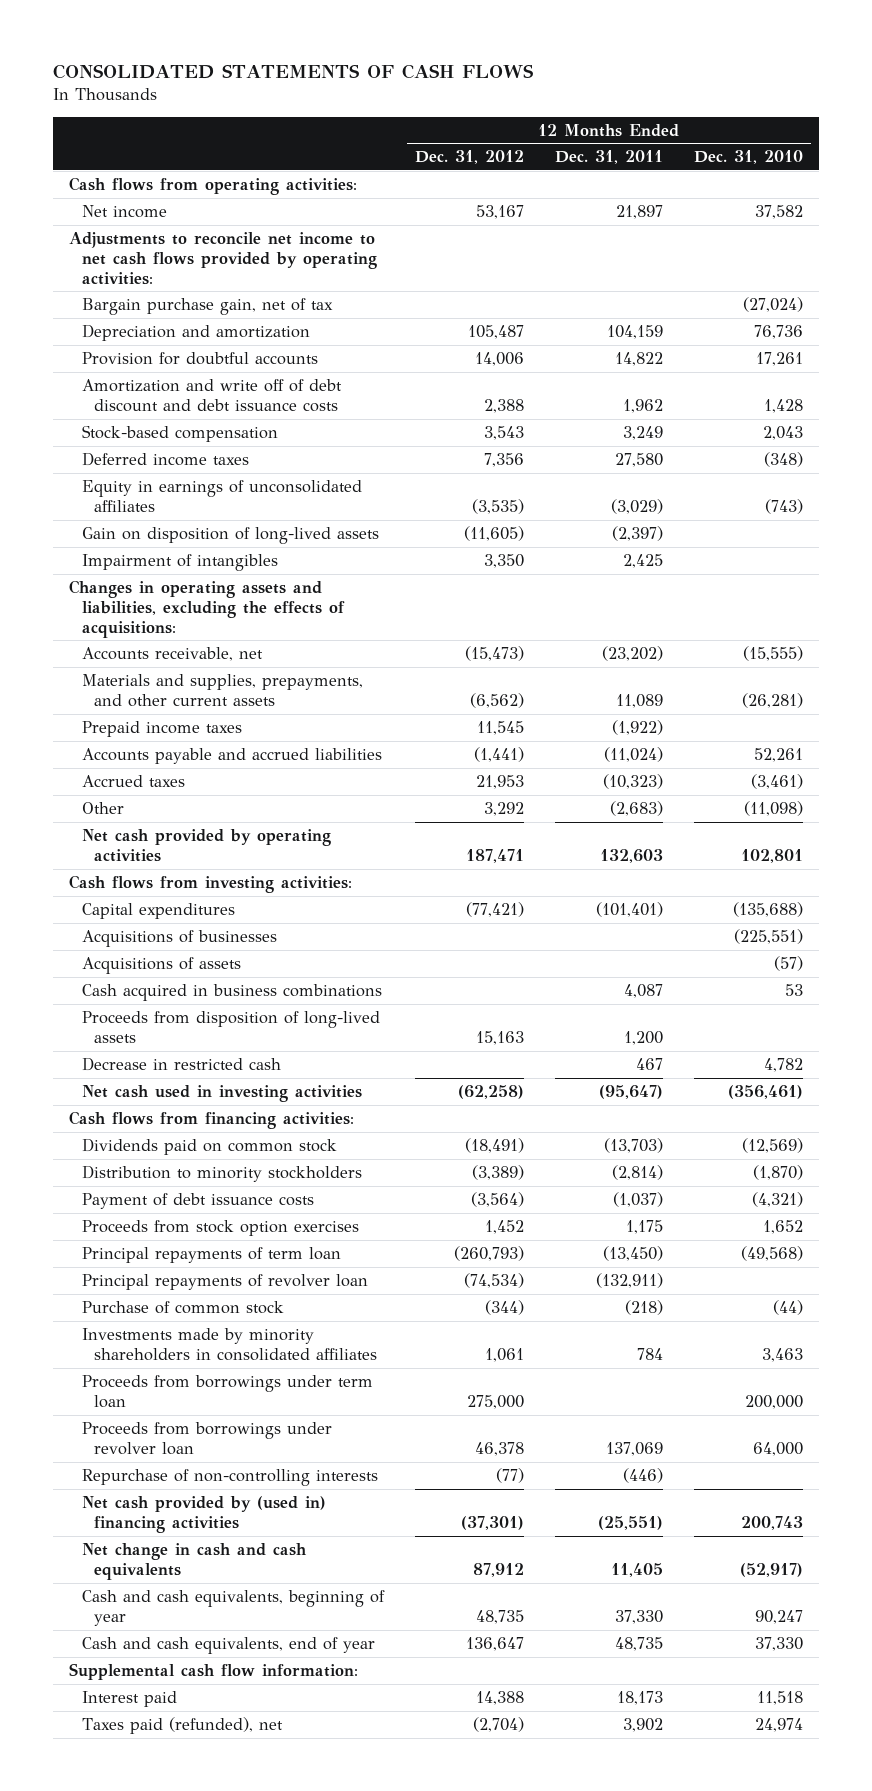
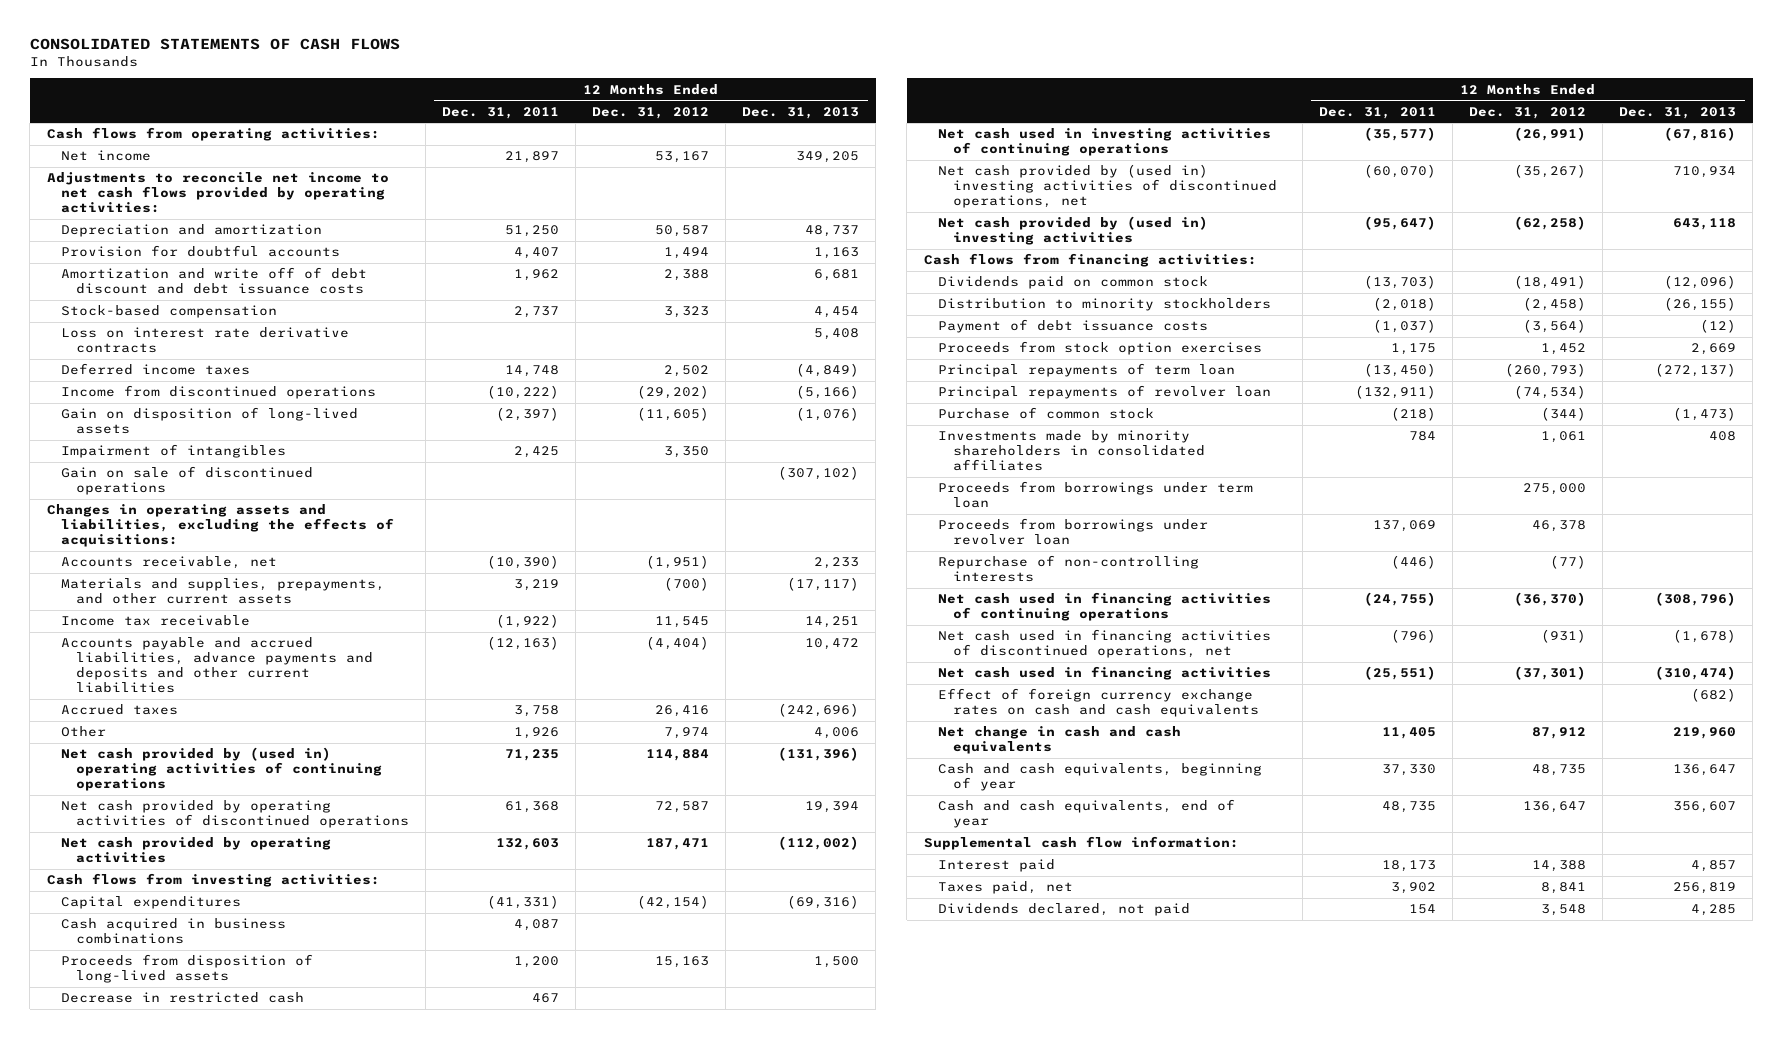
- | 12 Months Ended Dec. 31, 2012 | 12 Months Ended Dec. 31, 2011 | 12 Months Ended Dec. 31, 2010
+ | 12 Months Ended Dec. 31, 2011 | 12 Months Ended Dec. 31, 2012 | 12 Months Ended Dec. 31, 2013
- Bargain purchase gain, net of tax | | | (27,024)
- Depreciation and amortization | 105,487 | 104,159 | 76,736
- Provision for doubtful accounts | 14,006 | 14,822 | 17,261
+ Depreciation and amortization | 51,250 | 50,587 | 48,737
+ Provision for doubtful accounts | 4,407 | 1,494 | 1,163
- Stock-based compensation | 3,543 | 3,249 | 2,043
- Deferred income taxes | 7,356 | 27,580 | (348)
- Equity in earnings of unconsolidated affiliates | (3,535) | (3,029) | (743)
+ Stock-based compensation | 2,737 | 3,323 | 4,454
+ Loss on interest rate derivative contracts | | | 5,408
+ Deferred income taxes | 14,748 | 2,502 | (4,849)
+ Income from discontinued operations | (10,222) | (29,202) | (5,166)
+ Gain on sale of discontinued operations | | | (307,102)
- Accounts receivable, net | (15,473) | (23,202) | (15,555)
- Materials and supplies, prepayments, and other current assets | (6,562) | 11,089 | (26,281)
- Prepaid income taxes | 11,545 | (1,922) |
- Accounts payable and accrued liabilities | (1,441) | (11,024) | 52,261
- Accrued taxes | 21,953 | (10,323) | (3,461)
- Other | 3,292 | (2,683) | (11,098)
+ Accounts receivable, net | (10,390) | (1,951) | 2,233
+ Materials and supplies, prepayments, and other current assets | 3,219 | (700) | (17,117)
+ Income tax receivable | (1,922) | 11,545 | 14,251
+ Accounts payable and accrued liabilities, advance payments and deposits and other current liabilities | (12,163) | (4,404) | 10,472
+ Accrued taxes | 3,758 | 26,416 | (242,696)
+ Other | 1,926 | 7,974 | 4,006
+ Net cash provided by (used in) operating activities of continuing operations | 71,235 | 114,884 | (131,396)
+ Net cash provided by operating activities of discontinued operations | 61,368 | 72,587 | 19,394
- Capital expenditures | (77,421) | (101,401) | (135,688)
- Acquisitions of businesses | | | (225,551)
- Acquisitions of assets | | | (57)
+ Capital expenditures | (41,331) | (42,154) | (69,316)
- Net cash used in investing activities | (62,258) | (95,647) | (356,461)
+ Net cash used in investing activities of continuing operations | (35,577) | (26,991) | (67,816)
+ Net cash provided by (used in) investing activities of discontinued operations, net | (60,070) | (35,267) | 710,934
+ Net cash provided by (used in) investing activities | (95,647) | (62,258) | 643,118
- Distribution to minority stockholders | (3,389) | (2,814) | (1,870)
+ Distribution to minority stockholders | (2,018) | (2,458) | (26,155)
- Net cash provided by (used in) financing activities | (37,301) | (25,551) | 200,743
+ Net cash used in financing activities of continuing operations | (24,755) | (36,370) | (308,796)
+ Net cash used in financing activities of discontinued operations, net | (796) | (931) | (1,678)
+ Net cash used in financing activities | (25,551) | (37,301) | (310,474)
+ Effect of foreign currency exchange rates on cash and cash equivalents | | | (682)
- Taxes paid (refunded), net | (2,704) | 3,902 | 24,974
+ Taxes paid, net | 3,902 | 8,841 | 256,819
+ Dividends declared, not paid | 154 | 3,548 | 4,285

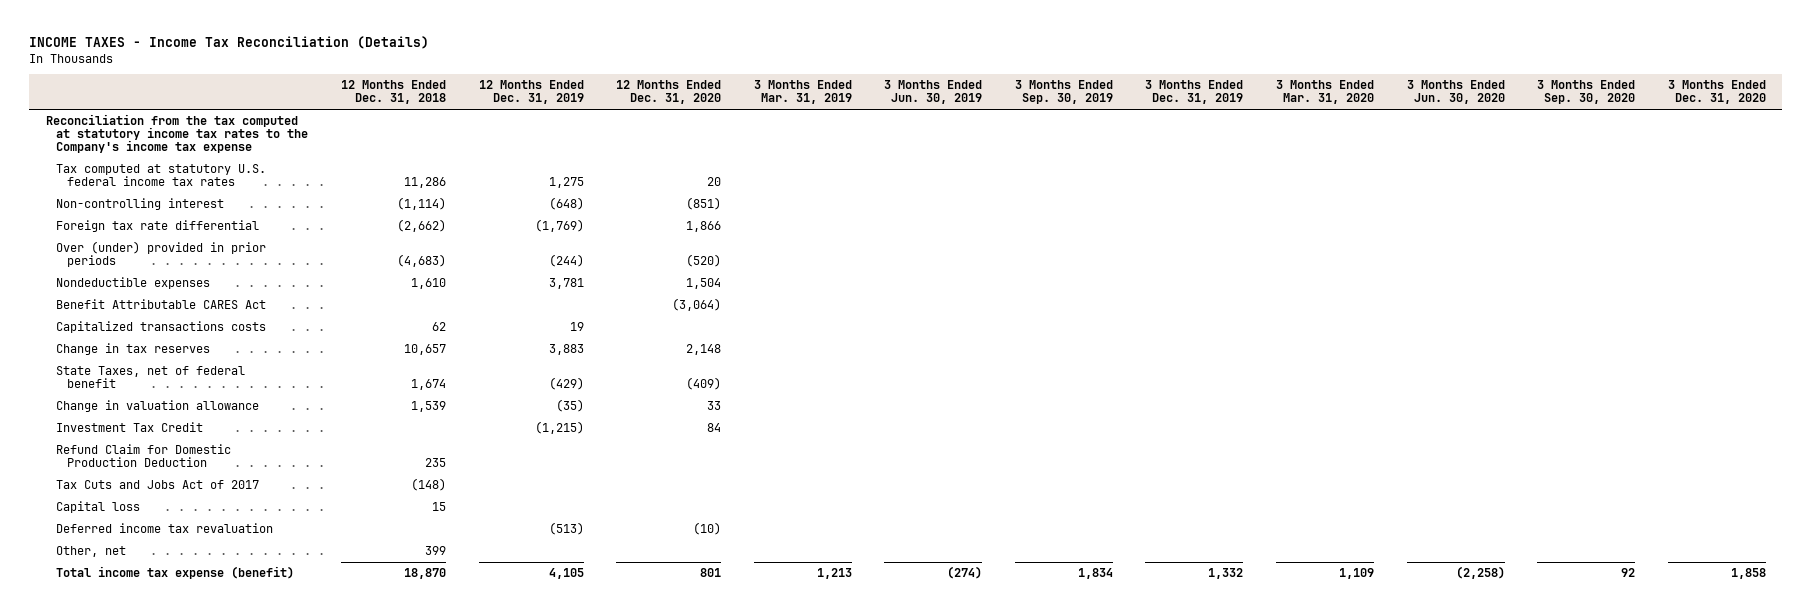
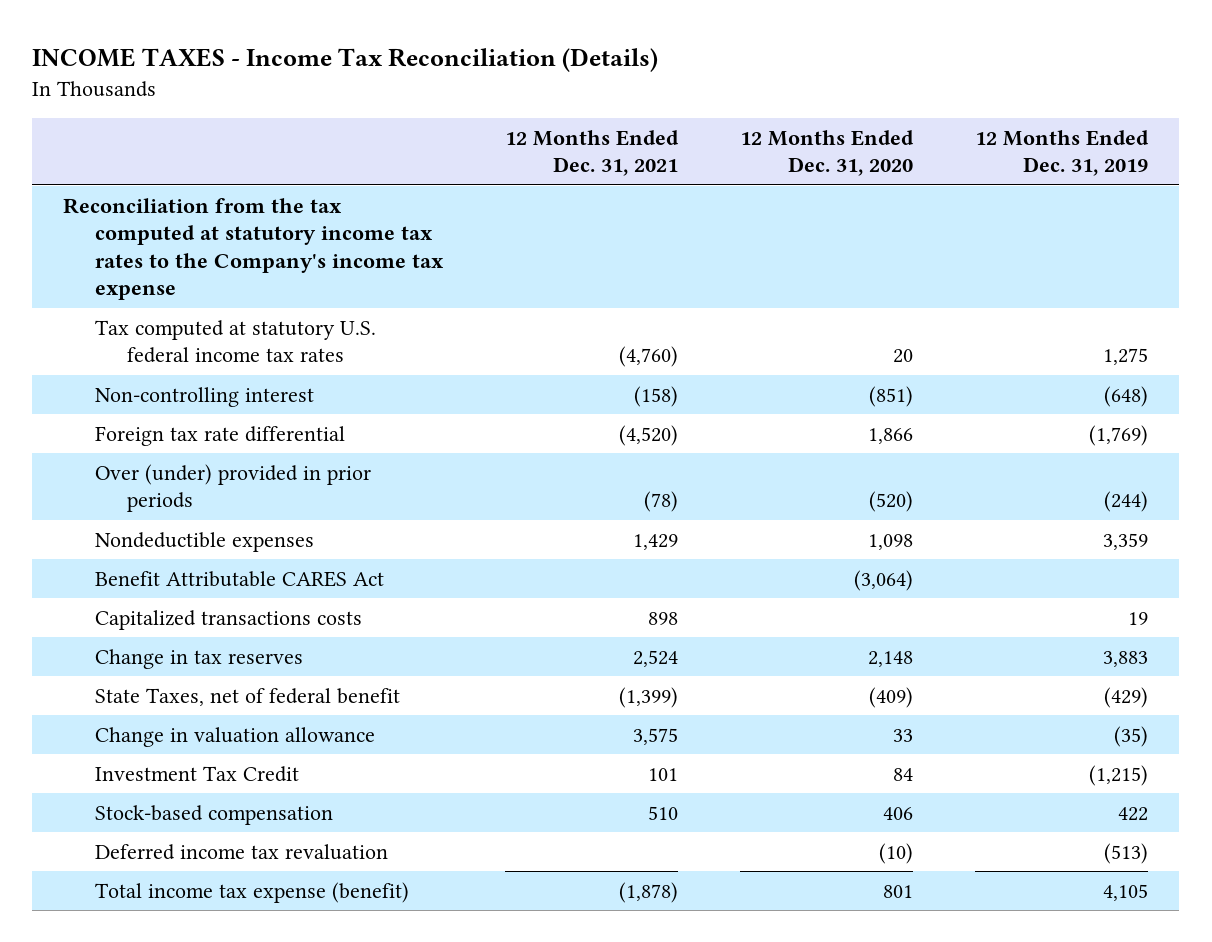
- | 12 Months Ended Dec. 31, 2018 | 12 Months Ended Dec. 31, 2019 | 12 Months Ended Dec. 31, 2020 | 3 Months Ended Mar. 31, 2019 | 3 Months Ended Jun. 30, 2019 | 3 Months Ended Sep. 30, 2019 | 3 Months Ended Dec. 31, 2019 | 3 Months Ended Mar. 31, 2020 | 3 Months Ended Jun. 30, 2020 | 3 Months Ended Sep. 30, 2020 | 3 Months Ended Dec. 31, 2020
+ | 12 Months Ended Dec. 31, 2021 | 12 Months Ended Dec. 31, 2020 | 12 Months Ended Dec. 31, 2019
- Nondeductible expenses | 1,610 | 3,781 | 1,504 | | | | | | | |
+ Nondeductible expenses | 1,429 | 1,098 | 3,359
- Refund Claim for Domestic Production Deduction | 235 | | | | | | | | | |
- Tax Cuts and Jobs Act of 2017 | (148) | | | | | | | | | |
- Capital loss | 15 | | | | | | | | | |
+ Stock-based compensation | 510 | 406 | 422
- Other, net | 399 | | | | | | | | | |

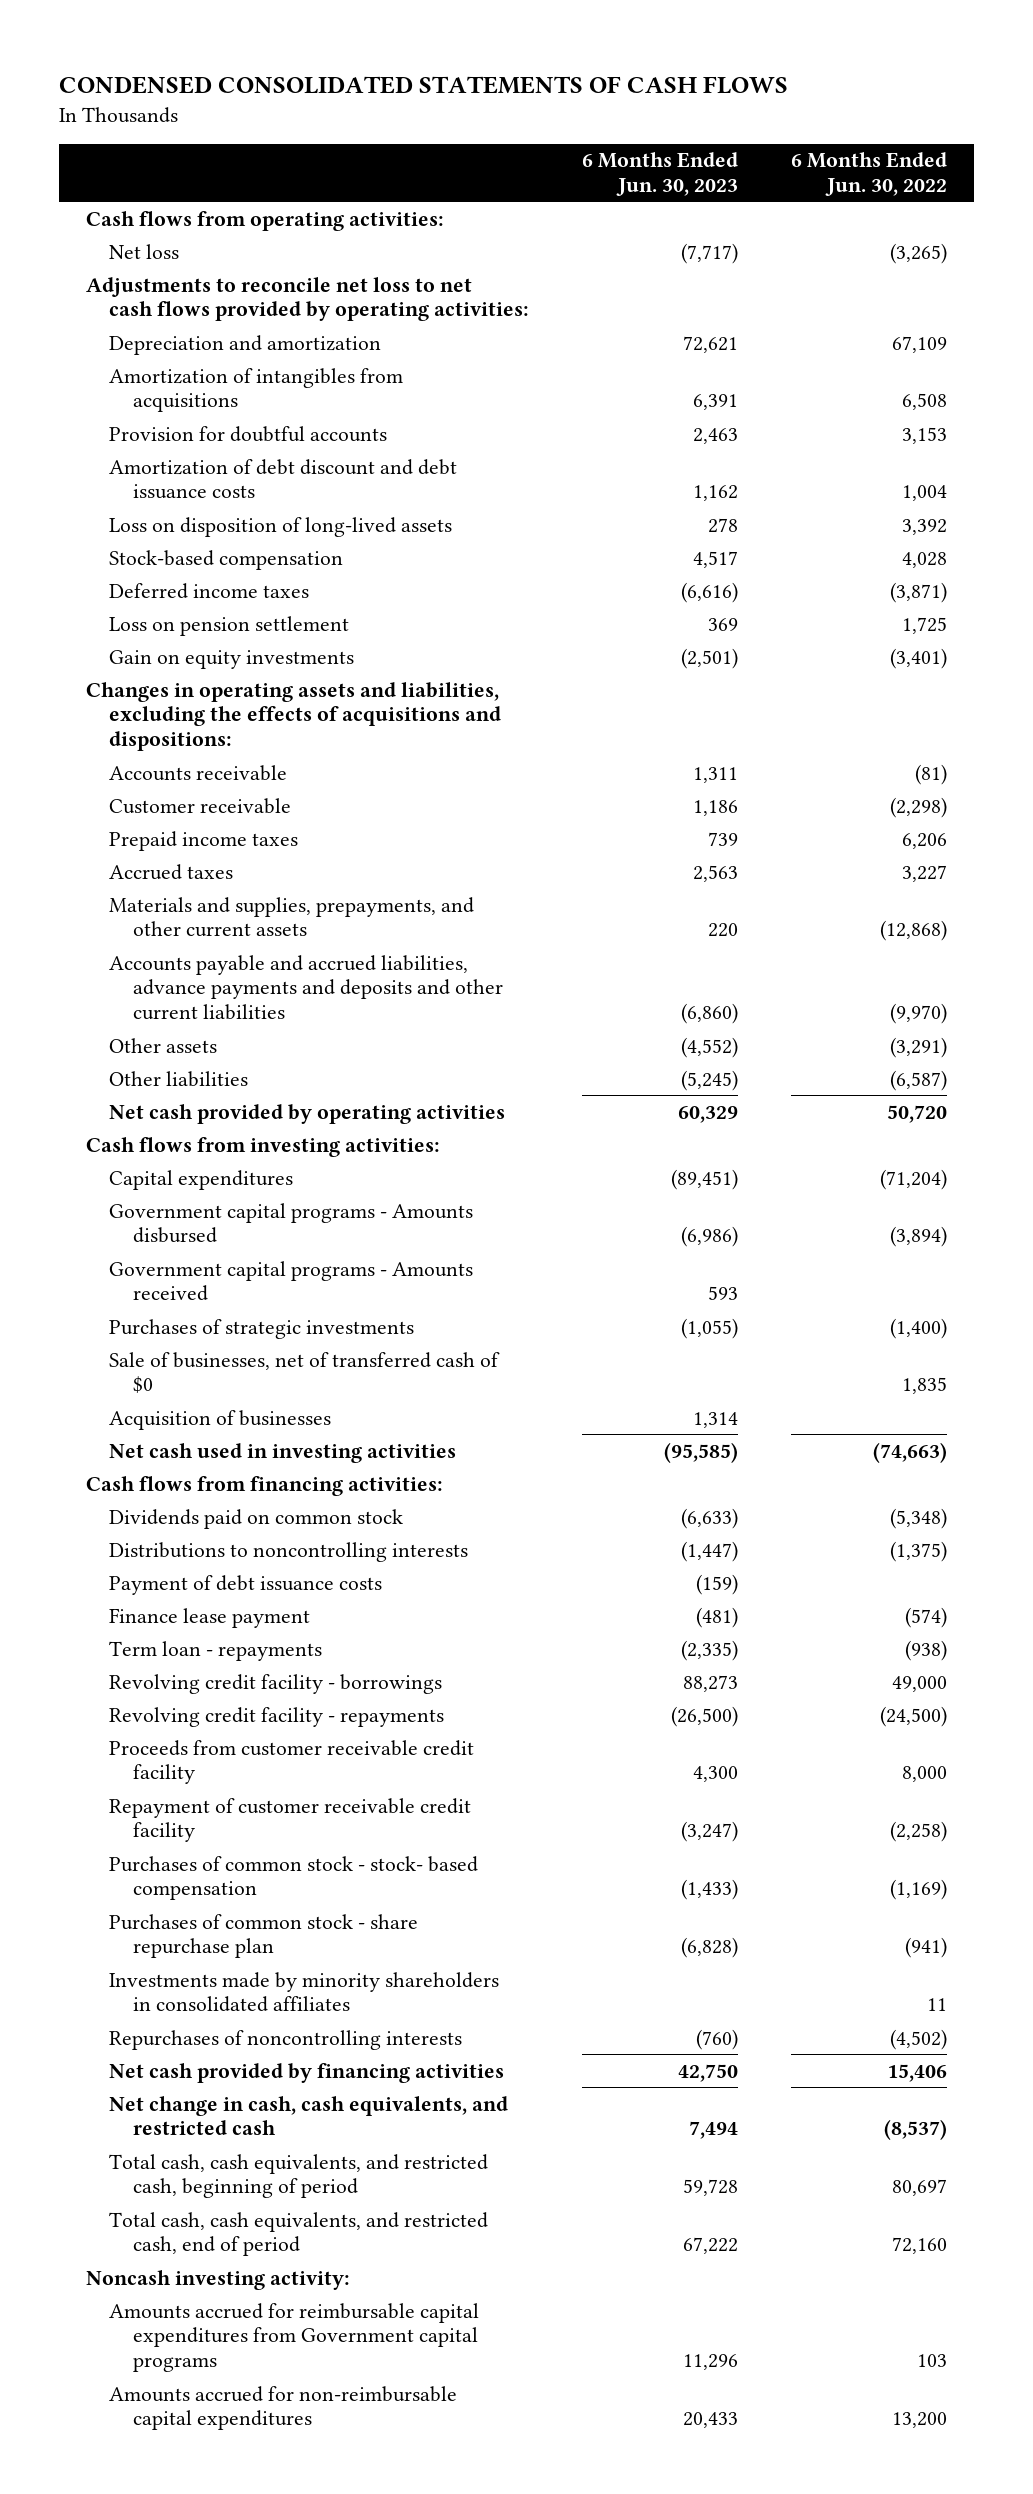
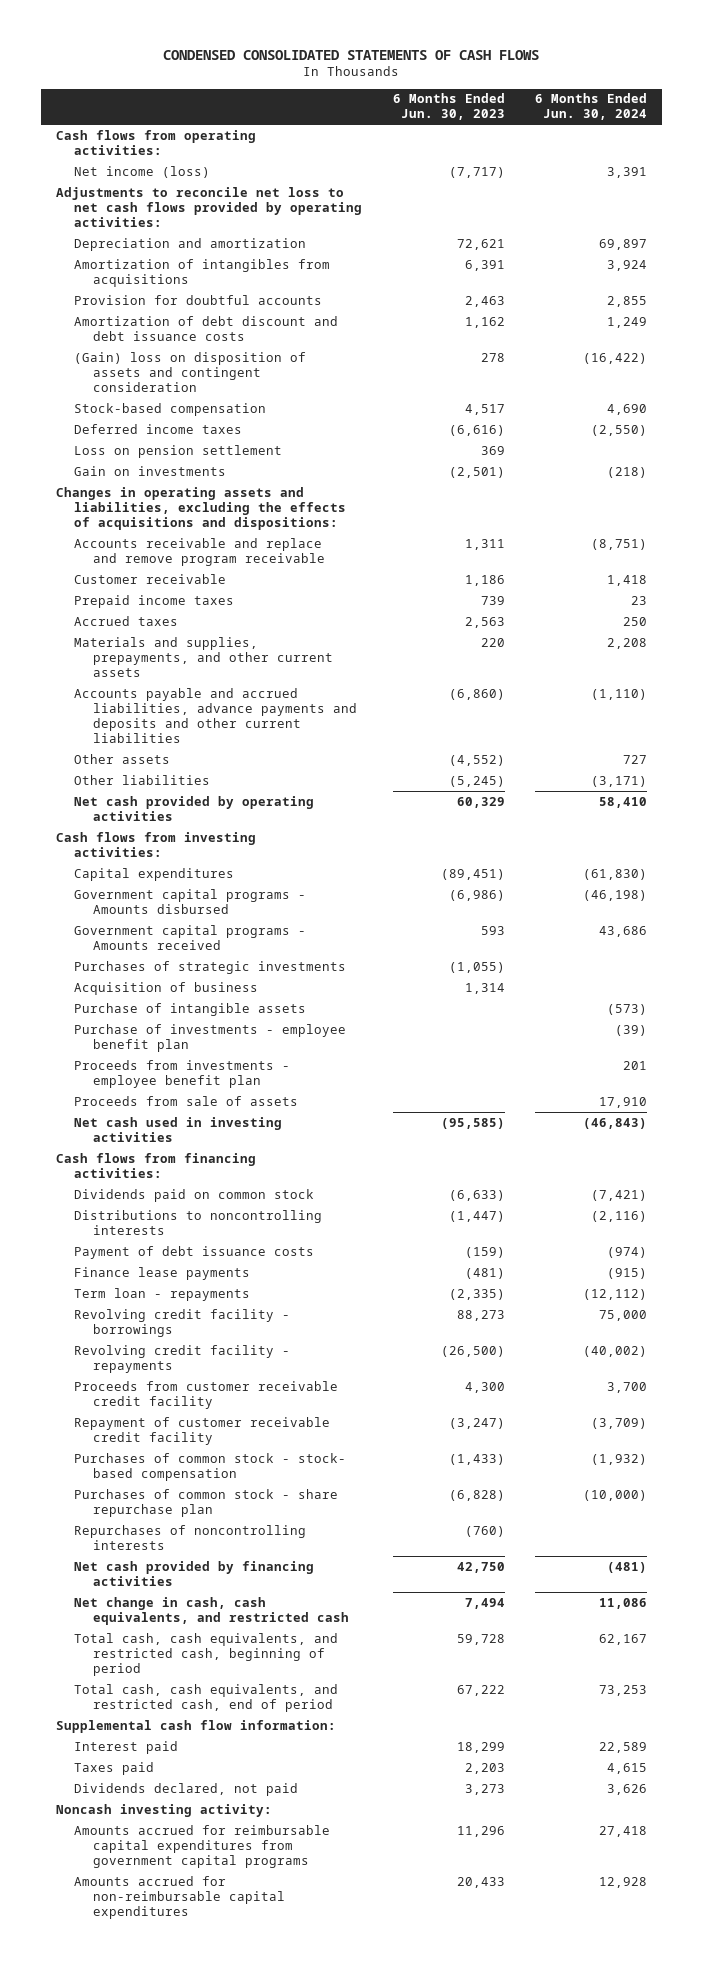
- | 6 Months Ended Jun. 30, 2023 | 6 Months Ended Jun. 30, 2022
+ | 6 Months Ended Jun. 30, 2023 | 6 Months Ended Jun. 30, 2024
- Net loss | (7,717) | (3,265)
+ Net income (loss) | (7,717) | 3,391
- Loss on disposition of long-lived assets | 278 | 3,392
+ (Gain) loss on disposition of assets and contingent consideration | 278 | (16,422)
- Gain on equity investments | (2,501) | (3,401)
+ Gain on investments | (2,501) | (218)
- Accounts receivable | 1,311 | (81)
+ Accounts receivable and replace and remove program receivable | 1,311 | (8,751)
- Sale of businesses, net of transferred cash of $0 | | 1,835
- Acquisition of businesses | 1,314 |
+ Acquisition of business | 1,314 |
+ Purchase of intangible assets | | (573)
+ Purchase of investments - employee benefit plan | | (39)
+ Proceeds from investments - employee benefit plan | | 201
+ Proceeds from sale of assets | | 17,910
- Finance lease payment | (481) | (574)
+ Finance lease payments | (481) | (915)
- Investments made by minority shareholders in consolidated affiliates | | 11
+ Supplemental cash flow information:
+ Interest paid | 18,299 | 22,589
+ Taxes paid | 2,203 | 4,615
+ Dividends declared, not paid | 3,273 | 3,626
- Amounts accrued for reimbursable capital expenditures from Government capital programs | 11,296 | 103
+ Amounts accrued for reimbursable capital expenditures from government capital programs | 11,296 | 27,418

